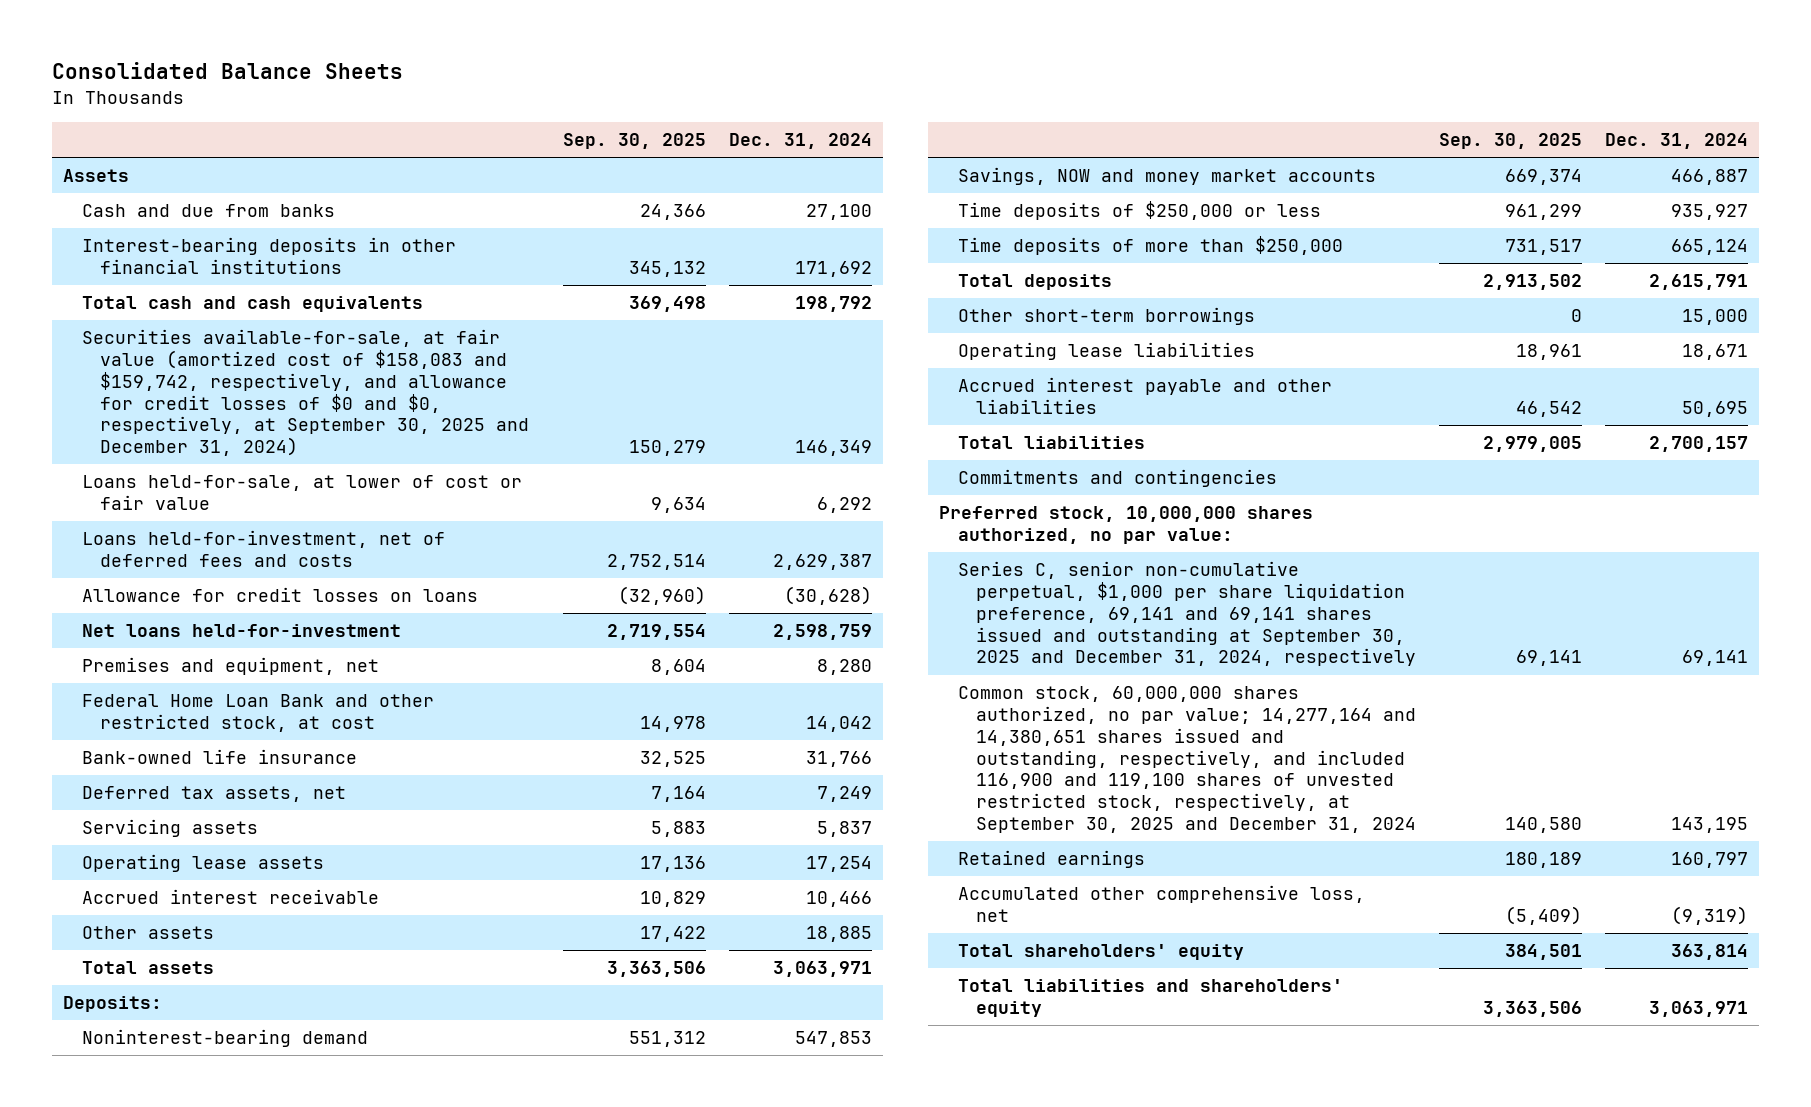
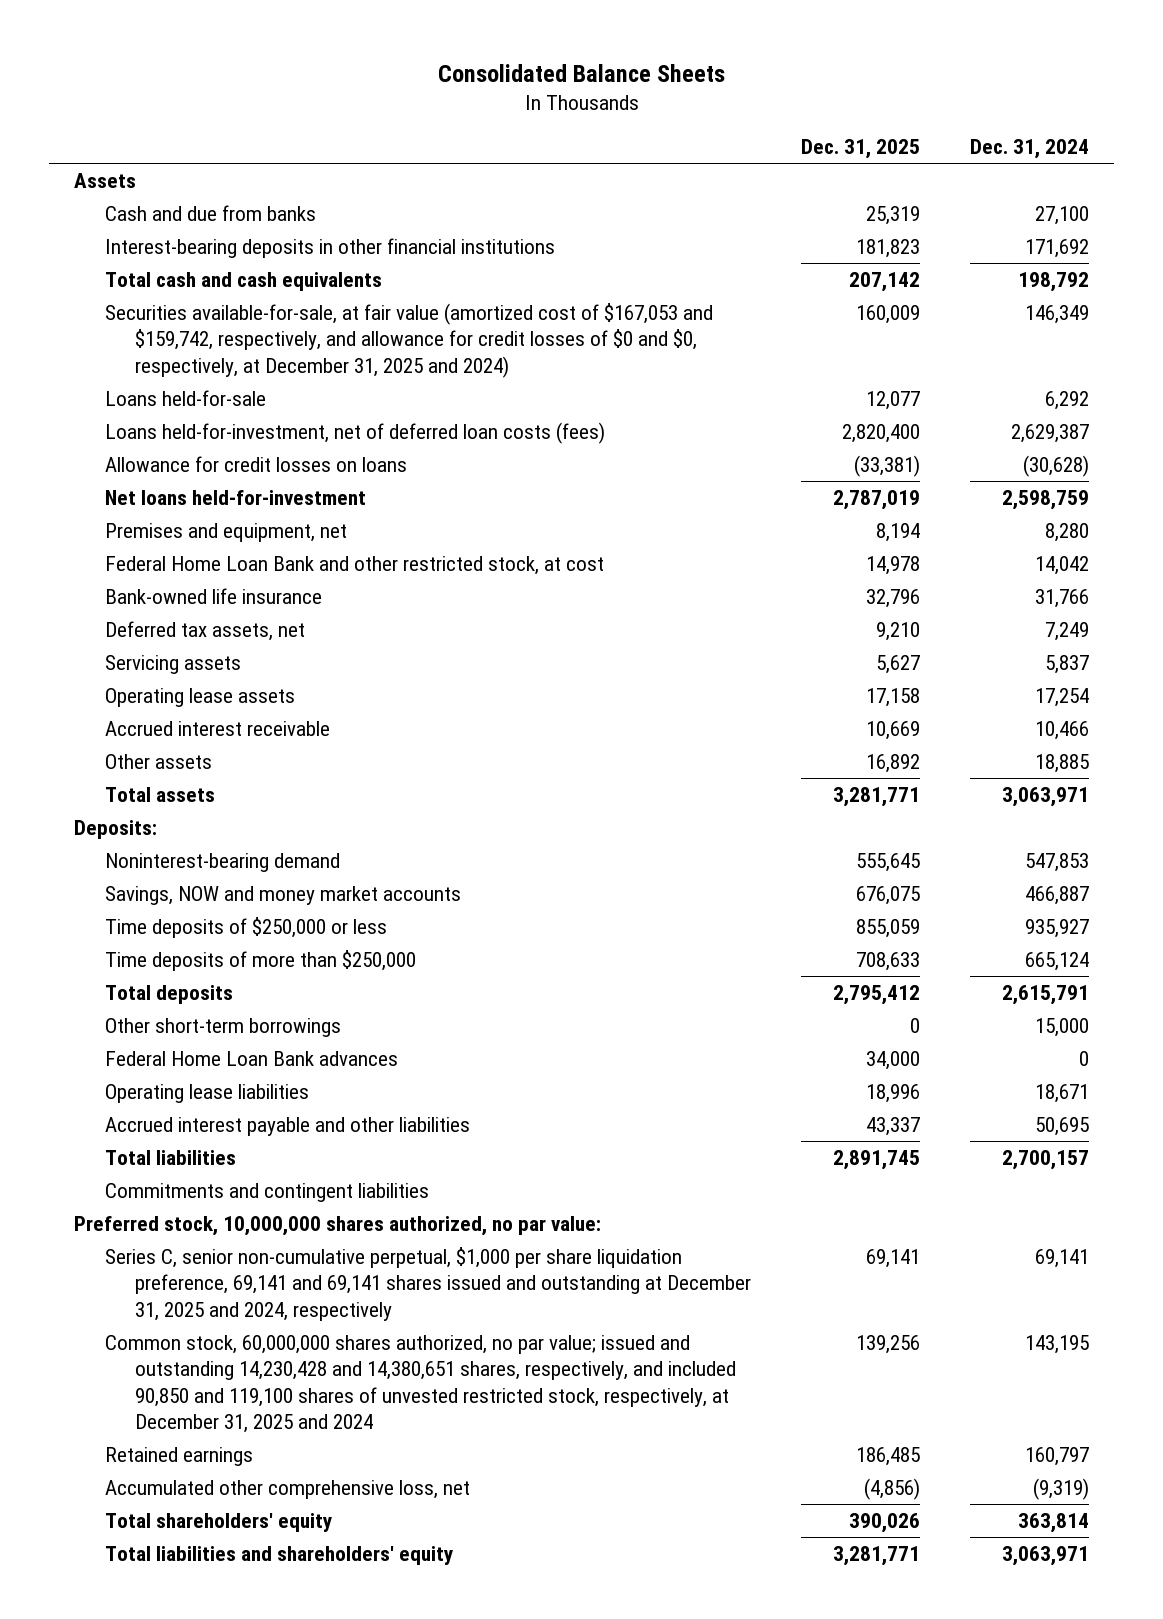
- | Sep. 30, 2025 | Dec. 31, 2024
+ | Dec. 31, 2025 | Dec. 31, 2024
- Securities available-for-sale, at fair value (amortized cost of $158,083 and $159,742, respectively, and allowance for credit losses of $0 and $0, respectively, at September 30, 2025 and December 31, 2024) | 150,279 | 146,349
- Loans held-for-sale, at lower of cost or fair value | 9,634 | 6,292
- Loans held-for-investment, net of deferred fees and costs | 2,752,514 | 2,629,387
+ Securities available-for-sale, at fair value (amortized cost of $167,053 and $159,742, respectively, and allowance for credit losses of $0 and $0, respectively, at December 31, 2025 and 2024) | 160,009 | 146,349
+ Loans held-for-sale | 12,077 | 6,292
+ Loans held-for-investment, net of deferred loan costs (fees) | 2,820,400 | 2,629,387
+ Federal Home Loan Bank advances | 34,000 | 0
- Commitments and contingencies
+ Commitments and contingent liabilities
- Series C, senior non-cumulative perpetual, $1,000 per share liquidation preference, 69,141 and 69,141 shares issued and outstanding at September 30, 2025 and December 31, 2024, respectively | 69,141 | 69,141
- Common stock, 60,000,000 shares authorized, no par value; 14,277,164 and 14,380,651 shares issued and outstanding, respectively, and included 116,900 and 119,100 shares of unvested restricted stock, respectively, at September 30, 2025 and December 31, 2024 | 140,580 | 143,195
+ Series C, senior non-cumulative perpetual, $1,000 per share liquidation preference, 69,141 and 69,141 shares issued and outstanding at December 31, 2025 and 2024, respectively | 69,141 | 69,141
+ Common stock, 60,000,000 shares authorized, no par value; issued and outstanding 14,230,428 and 14,380,651 shares, respectively, and included 90,850 and 119,100 shares of unvested restricted stock, respectively, at December 31, 2025 and 2024 | 139,256 | 143,195

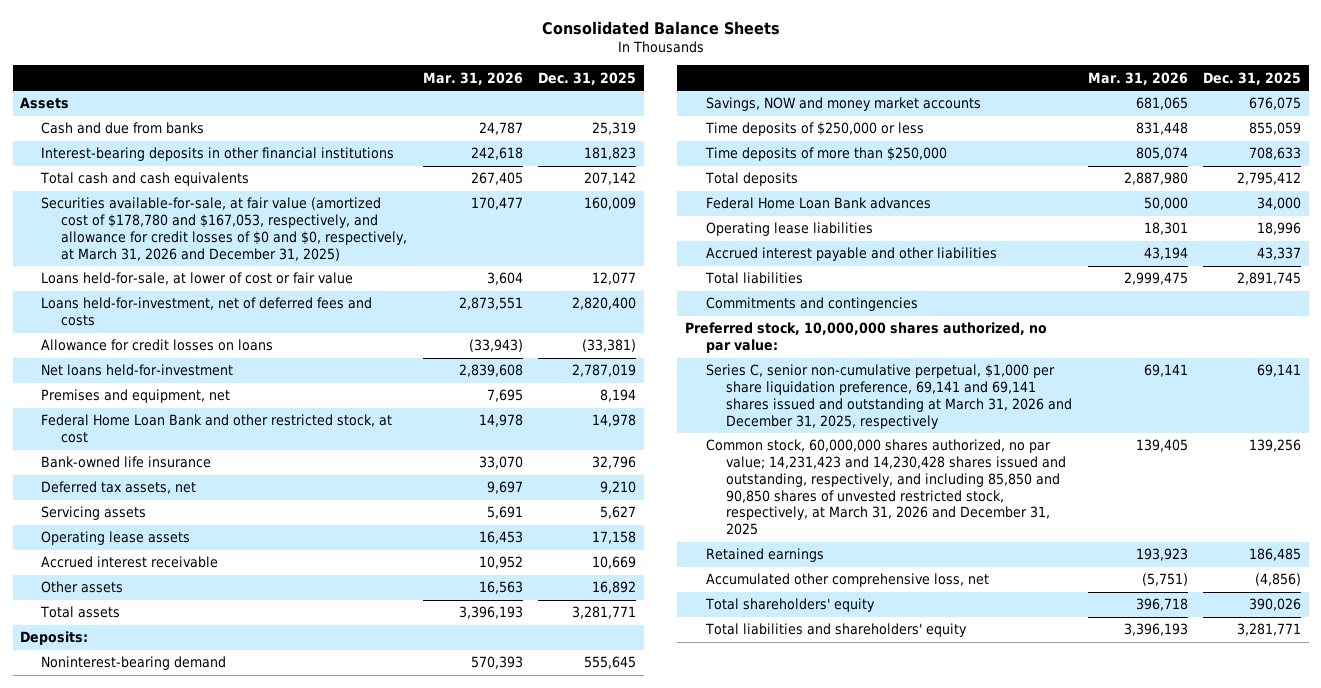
- | Dec. 31, 2025 | Dec. 31, 2024
+ | Mar. 31, 2026 | Dec. 31, 2025
- Securities available-for-sale, at fair value (amortized cost of $167,053 and $159,742, respectively, and allowance for credit losses of $0 and $0, respectively, at December 31, 2025 and 2024) | 160,009 | 146,349
- Loans held-for-sale | 12,077 | 6,292
- Loans held-for-investment, net of deferred loan costs (fees) | 2,820,400 | 2,629,387
+ Securities available-for-sale, at fair value (amortized cost of $178,780 and $167,053, respectively, and allowance for credit losses of $0 and $0, respectively, at March 31, 2026 and December 31, 2025) | 170,477 | 160,009
+ Loans held-for-sale, at lower of cost or fair value | 3,604 | 12,077
+ Loans held-for-investment, net of deferred fees and costs | 2,873,551 | 2,820,400
- Other short-term borrowings | 0 | 15,000
- Commitments and contingent liabilities
+ Commitments and contingencies
- Series C, senior non-cumulative perpetual, $1,000 per share liquidation preference, 69,141 and 69,141 shares issued and outstanding at December 31, 2025 and 2024, respectively | 69,141 | 69,141
- Common stock, 60,000,000 shares authorized, no par value; issued and outstanding 14,230,428 and 14,380,651 shares, respectively, and included 90,850 and 119,100 shares of unvested restricted stock, respectively, at December 31, 2025 and 2024 | 139,256 | 143,195
+ Series C, senior non-cumulative perpetual, $1,000 per share liquidation preference, 69,141 and 69,141 shares issued and outstanding at March 31, 2026 and December 31, 2025, respectively | 69,141 | 69,141
+ Common stock, 60,000,000 shares authorized, no par value; 14,231,423 and 14,230,428 shares issued and outstanding, respectively, and including 85,850 and 90,850 shares of unvested restricted stock, respectively, at March 31, 2026 and December 31, 2025 | 139,405 | 139,256

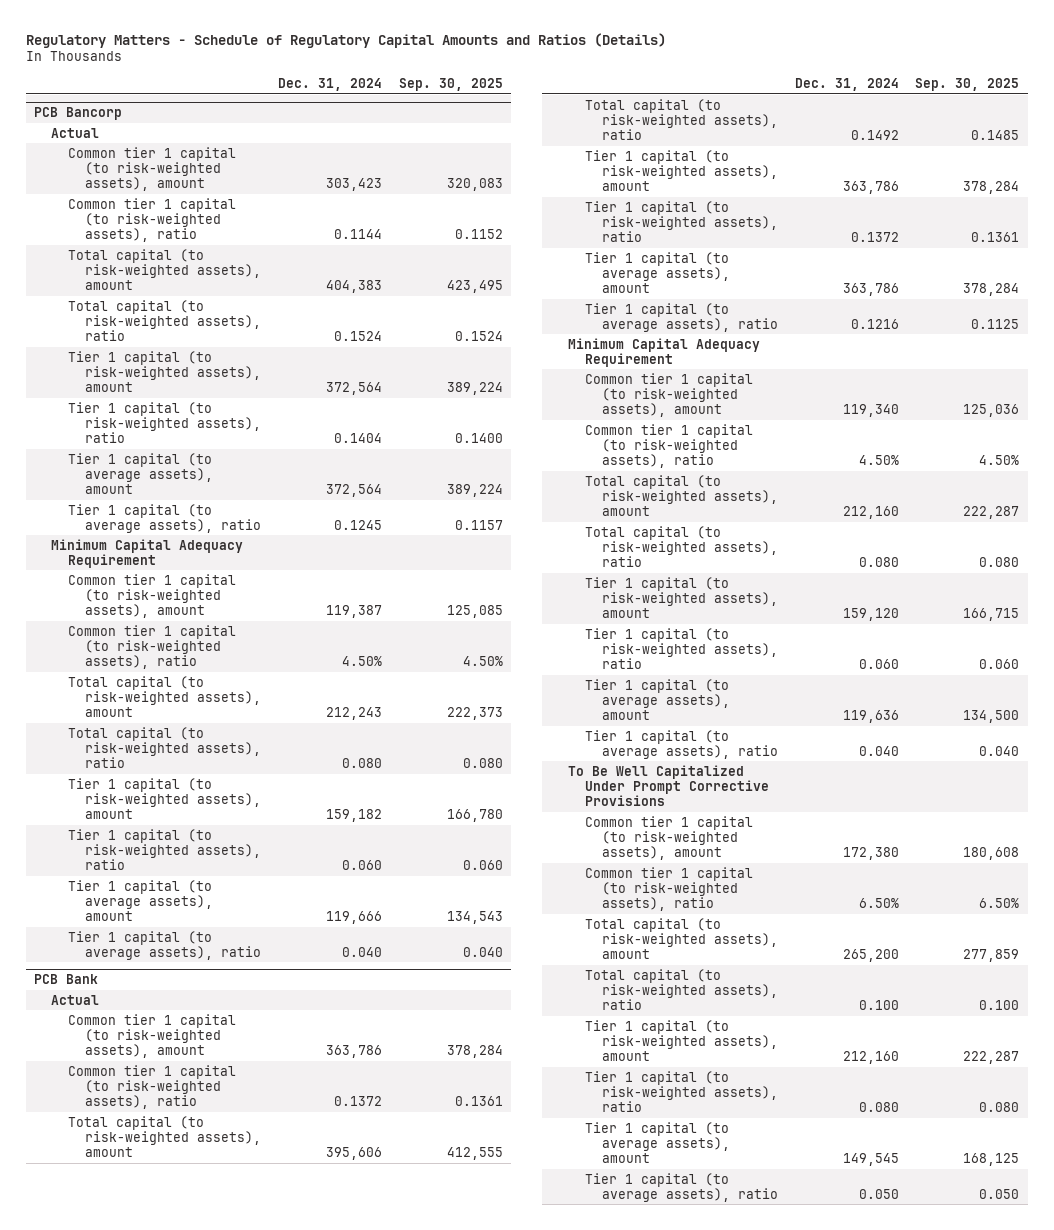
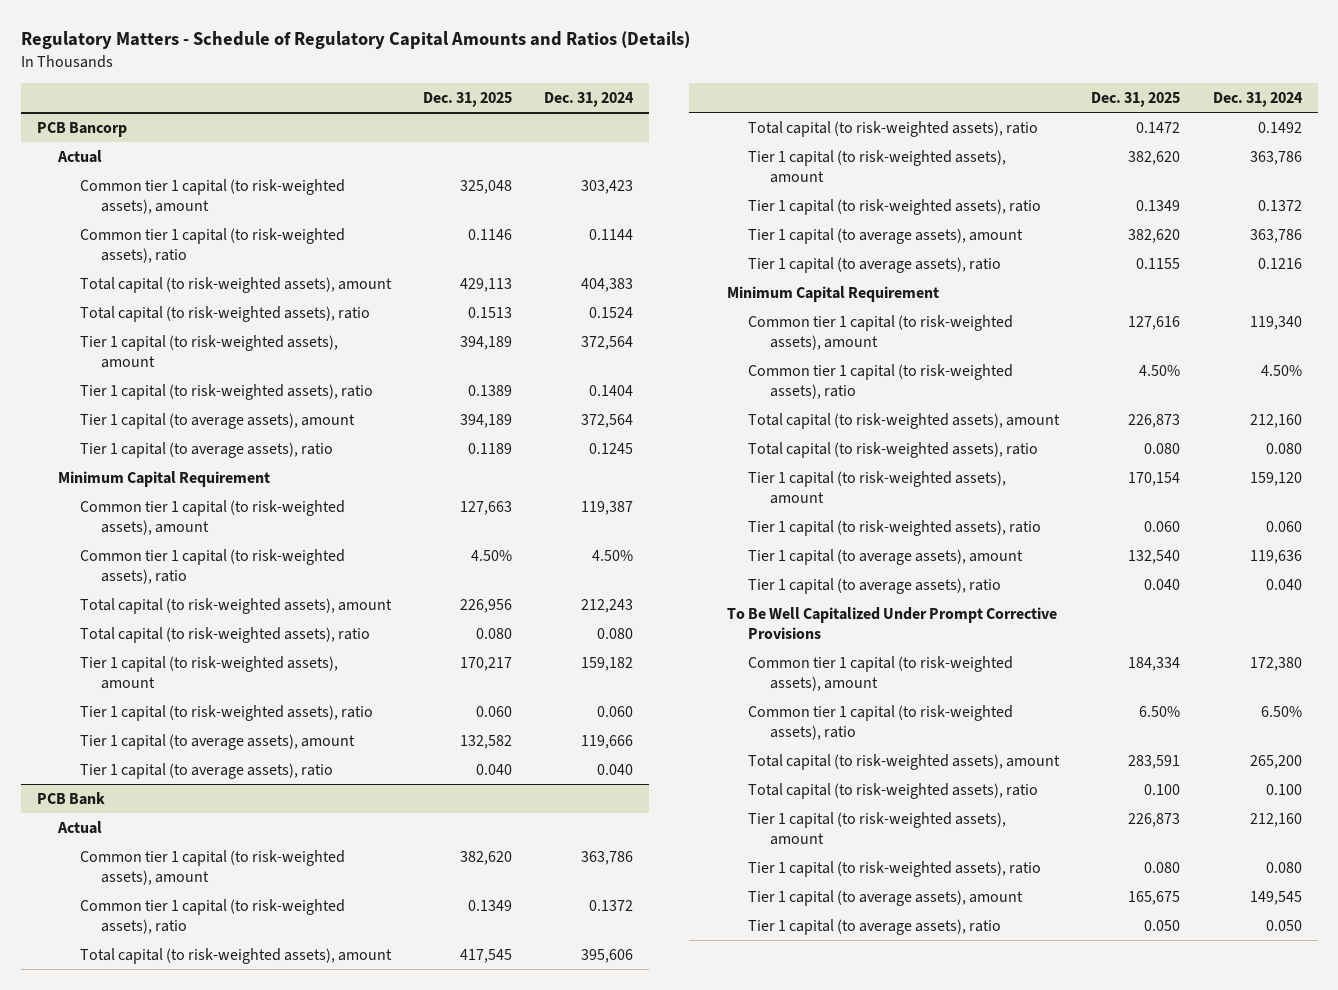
- | Dec. 31, 2024 | Sep. 30, 2025
+ | Dec. 31, 2025 | Dec. 31, 2024
@ PCB Bancorp
- Minimum Capital Adequacy Requirement
+ Minimum Capital Requirement
@ PCB Bank
- Minimum Capital Adequacy Requirement
+ Minimum Capital Requirement

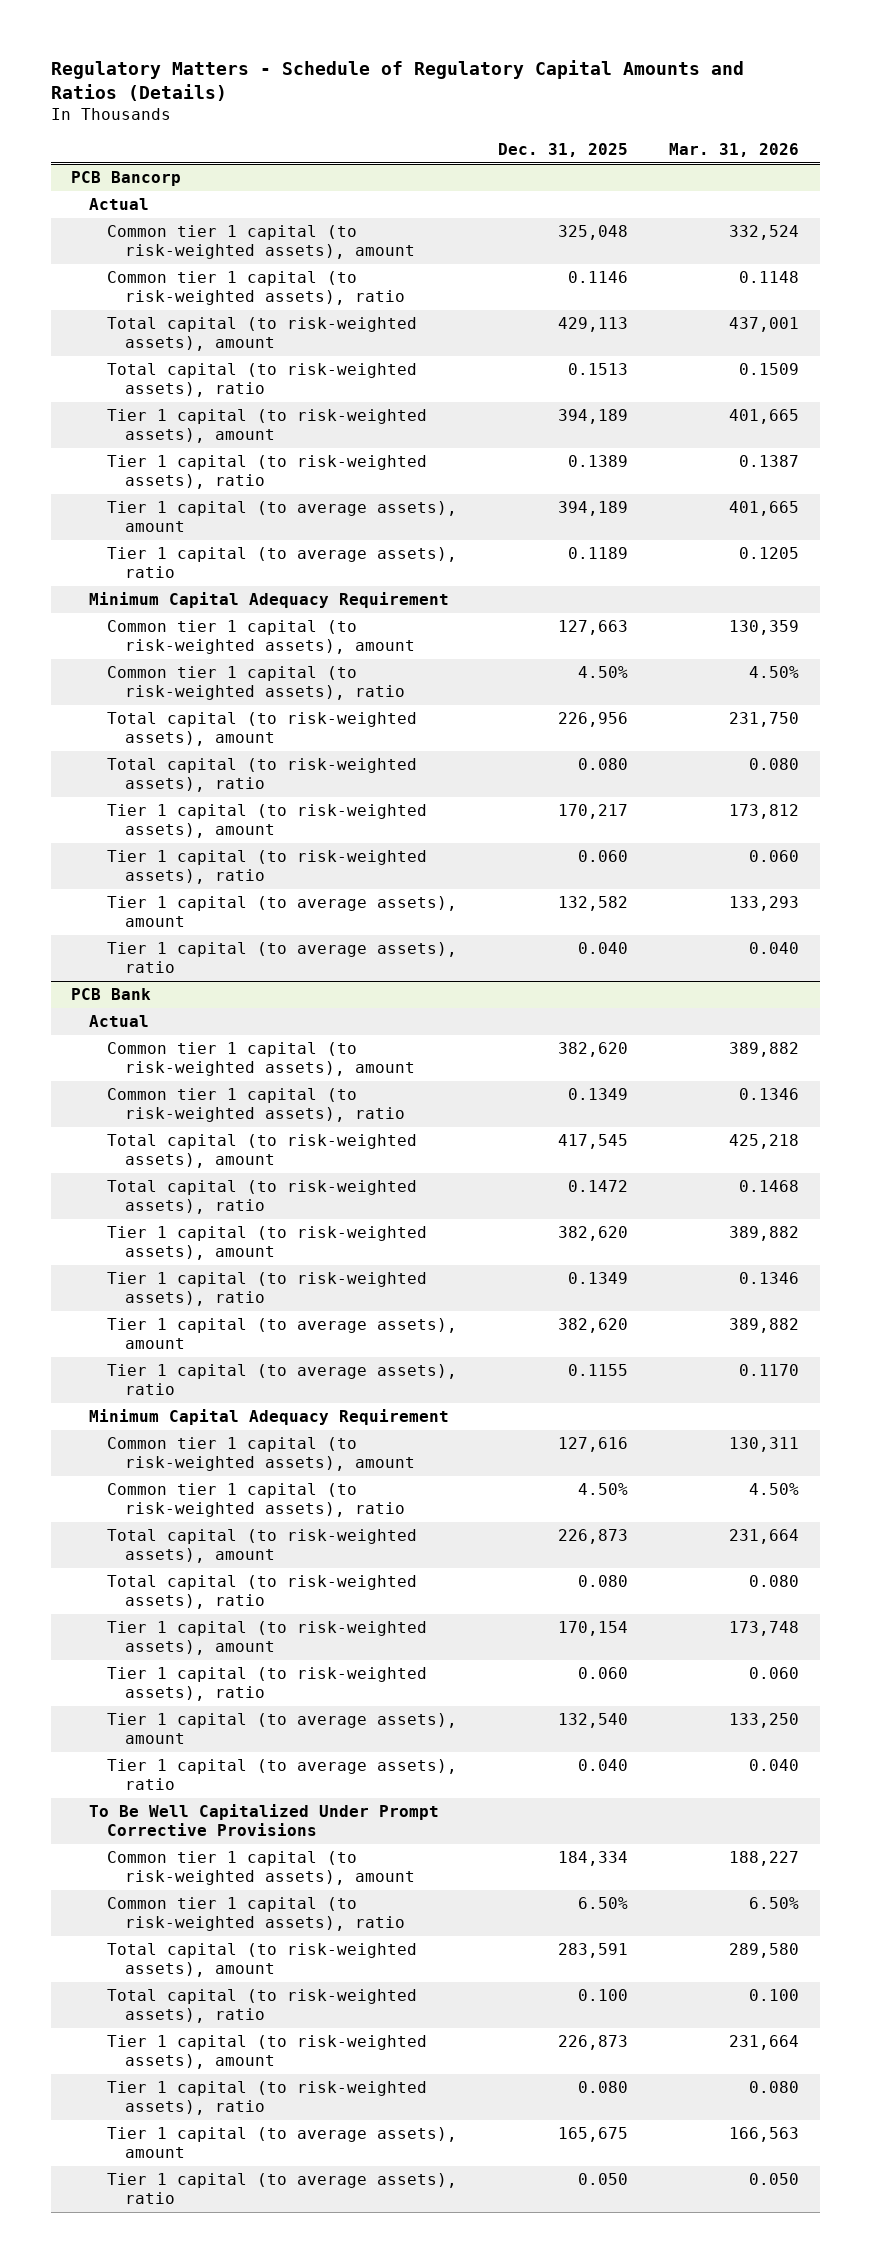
- | Dec. 31, 2025 | Dec. 31, 2024
+ | Dec. 31, 2025 | Mar. 31, 2026
@ PCB Bancorp
- Minimum Capital Requirement
+ Minimum Capital Adequacy Requirement
@ PCB Bank
- Minimum Capital Requirement
+ Minimum Capital Adequacy Requirement

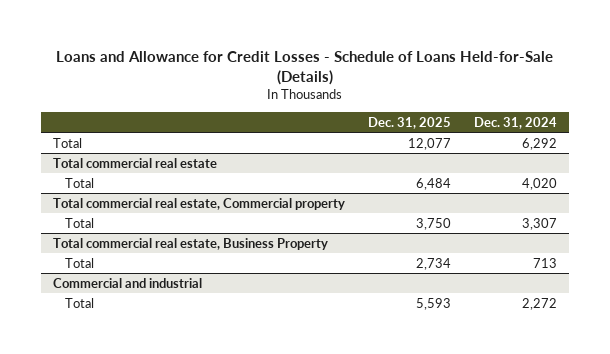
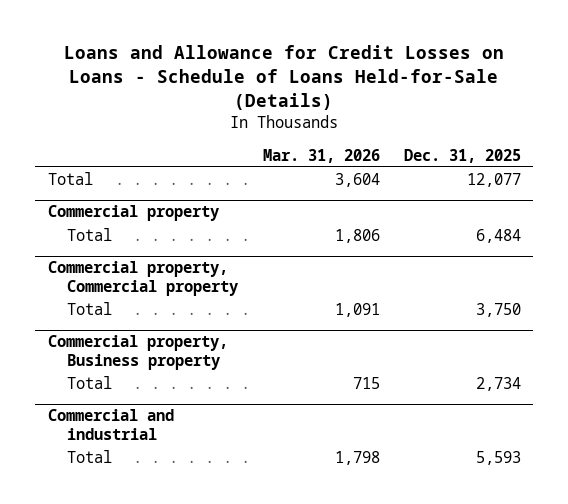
- Loans and Allowance for Credit Losses - Schedule of Loans Held-for-Sale (Details)
+ Loans and Allowance for Credit Losses on Loans - Schedule of Loans Held-for-Sale (Details)
- | Dec. 31, 2025 | Dec. 31, 2024
+ | Mar. 31, 2026 | Dec. 31, 2025
- Total commercial real estate
+ Commercial property
- Total commercial real estate, Commercial property
+ Commercial property, Commercial property
- Total commercial real estate, Business Property
+ Commercial property, Business property

